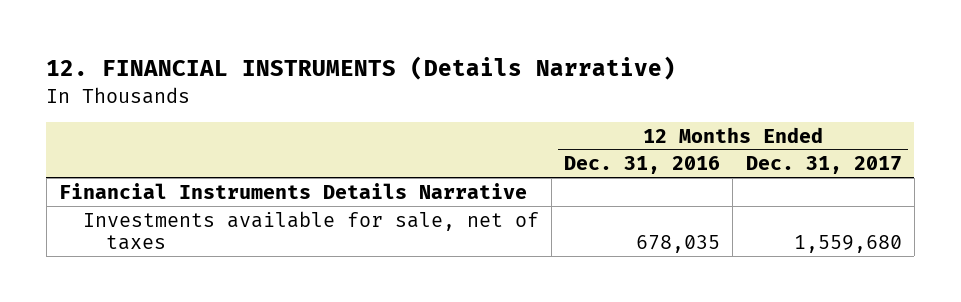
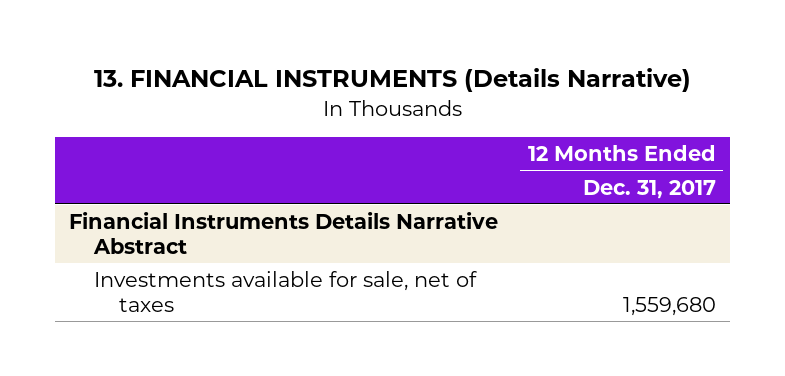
- 12. FINANCIAL INSTRUMENTS (Details Narrative)
+ 13. FINANCIAL INSTRUMENTS (Details Narrative)
- | 12 Months Ended Dec. 31, 2016 | 12 Months Ended Dec. 31, 2017
+ | 12 Months Ended Dec. 31, 2017
- Financial Instruments Details Narrative
+ Financial Instruments Details Narrative Abstract

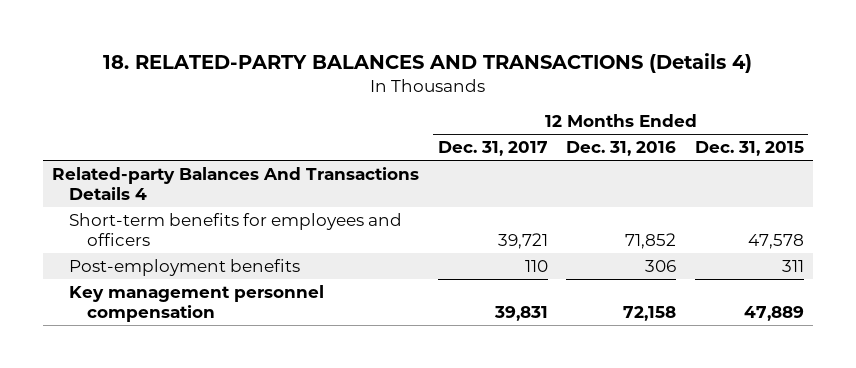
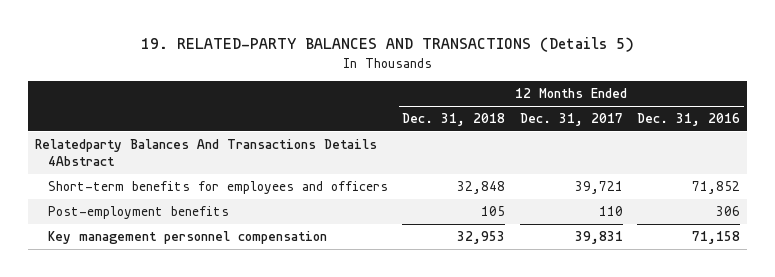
- 18. RELATED-PARTY BALANCES AND TRANSACTIONS (Details 4)
+ 19. RELATED-PARTY BALANCES AND TRANSACTIONS (Details 5)
- | 12 Months Ended Dec. 31, 2017 | 12 Months Ended Dec. 31, 2016 | 12 Months Ended Dec. 31, 2015
+ | 12 Months Ended Dec. 31, 2018 | 12 Months Ended Dec. 31, 2017 | 12 Months Ended Dec. 31, 2016
- Related-party Balances And Transactions Details 4
+ Relatedparty Balances And Transactions Details 4Abstract
- Key management personnel compensation | 39,831 | 72,158 | 47,889
+ Key management personnel compensation | 32,953 | 39,831 | 71,158

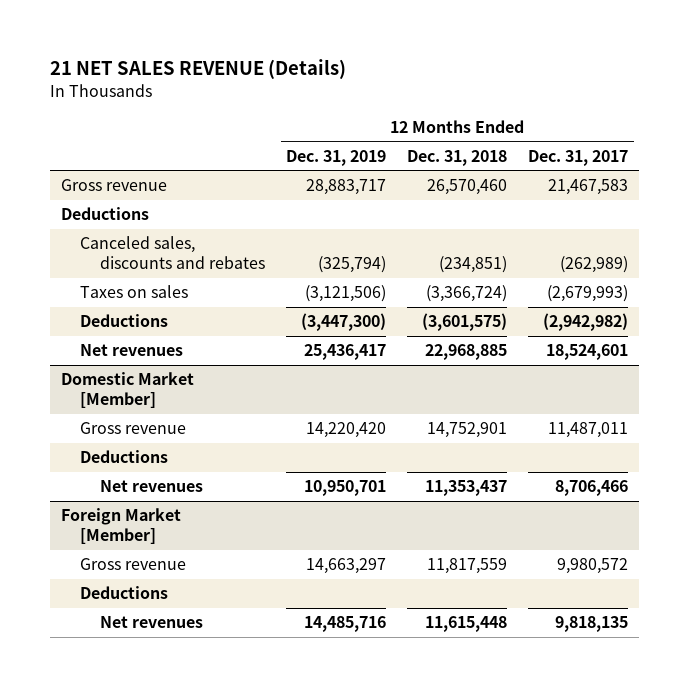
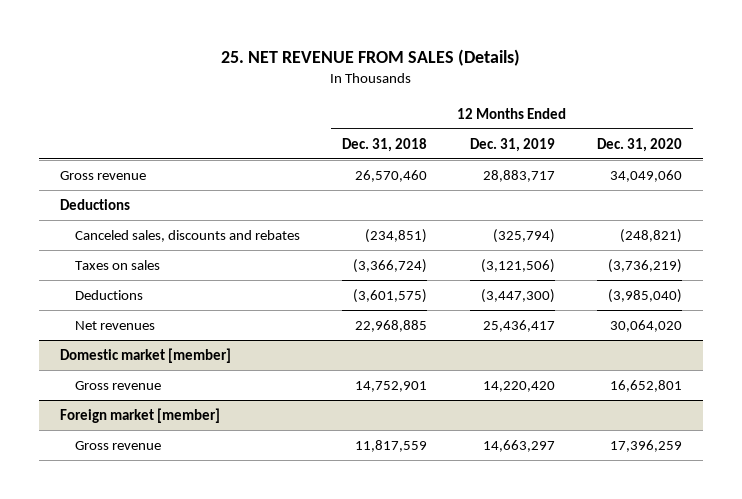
- 21 NET SALES REVENUE (Details)
+ 25. NET REVENUE FROM SALES (Details)
- | 12 Months Ended Dec. 31, 2019 | 12 Months Ended Dec. 31, 2018 | 12 Months Ended Dec. 31, 2017
+ | 12 Months Ended Dec. 31, 2018 | 12 Months Ended Dec. 31, 2019 | 12 Months Ended Dec. 31, 2020
- Domestic Market [Member]
+ Domestic market [member]
- Deductions
- Net revenues | 10,950,701 | 11,353,437 | 8,706,466
- Foreign Market [Member]
+ Foreign market [member]
- Deductions
- Net revenues | 14,485,716 | 11,615,448 | 9,818,135

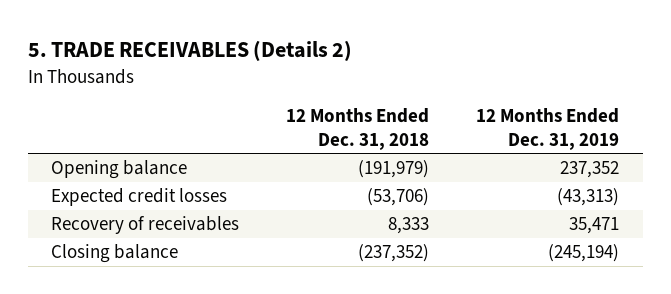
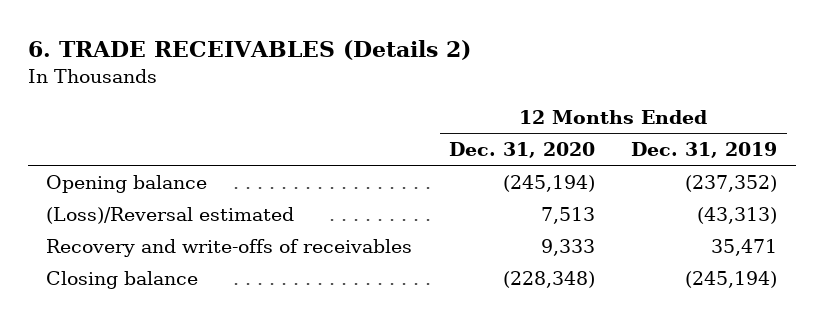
- 5. TRADE RECEIVABLES (Details 2)
+ 6. TRADE RECEIVABLES (Details 2)
- | 12 Months Ended Dec. 31, 2018 | 12 Months Ended Dec. 31, 2019
+ | 12 Months Ended Dec. 31, 2020 | 12 Months Ended Dec. 31, 2019
- Opening balance | (191,979) | 237,352
- Expected credit losses | (53,706) | (43,313)
- Recovery of receivables | 8,333 | 35,471
+ Opening balance | (245,194) | (237,352)
+ (Loss)/Reversal estimated | 7,513 | (43,313)
+ Recovery and write-offs of receivables | 9,333 | 35,471

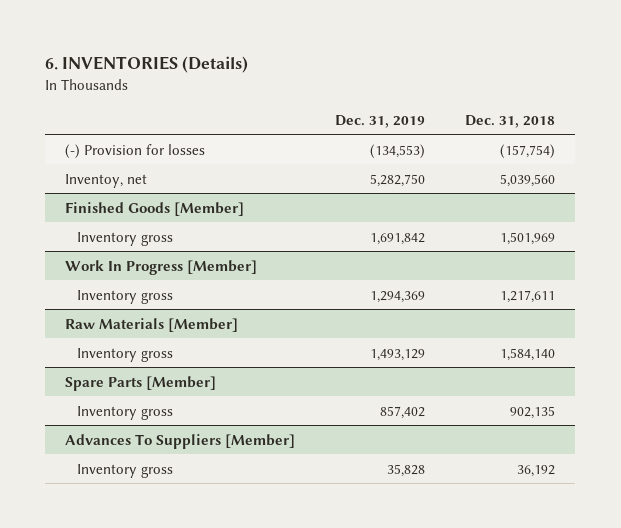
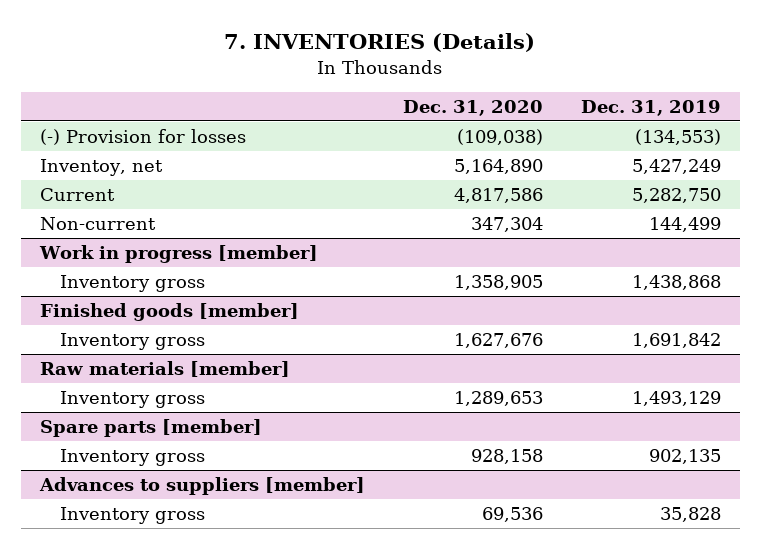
- 6. INVENTORIES (Details)
+ 7. INVENTORIES (Details)
- | Dec. 31, 2019 | Dec. 31, 2018
+ | Dec. 31, 2020 | Dec. 31, 2019
- Inventoy, net | 5,282,750 | 5,039,560
- Finished Goods [Member]
+ Inventoy, net | 5,164,890 | 5,427,249
+ Current | 4,817,586 | 5,282,750
+ Non-current | 347,304 | 144,499
+ Work in progress [member]
+ Inventory gross | 1,358,905 | 1,438,868
+ Finished goods [member]
- Work In Progress [Member]
- Inventory gross | 1,294,369 | 1,217,611
- Raw Materials [Member]
+ Raw materials [member]
- Spare Parts [Member]
- Inventory gross | 857,402 | 902,135
- Advances To Suppliers [Member]
+ Spare parts [member]
+ Inventory gross | 928,158 | 902,135
+ Advances to suppliers [member]

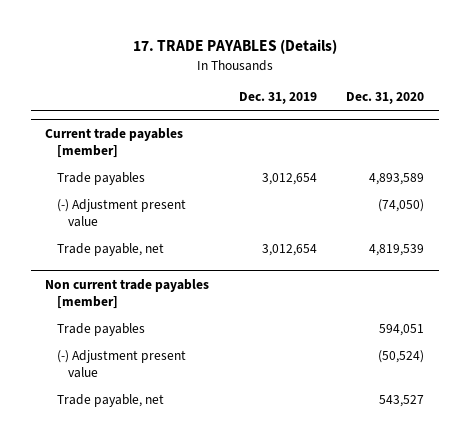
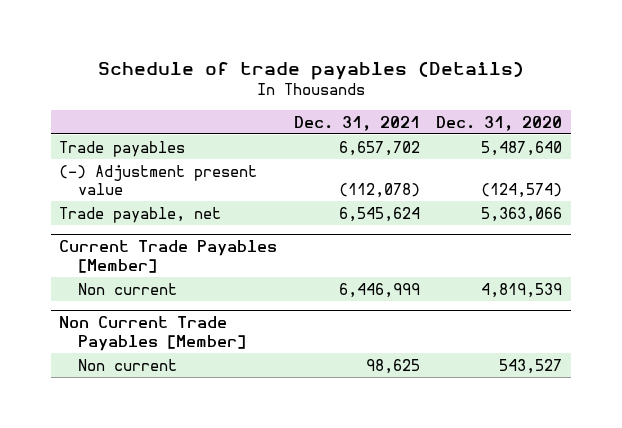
- 17. TRADE PAYABLES (Details)
+ Schedule of trade payables (Details)
- | Dec. 31, 2019 | Dec. 31, 2020
+ | Dec. 31, 2021 | Dec. 31, 2020
- Current trade payables [member]
- Trade payables | 3,012,654 | 4,893,589
- (-) Adjustment present value | | (74,050)
- Trade payable, net | 3,012,654 | 4,819,539
- Non current trade payables [member]
- Trade payables | | 594,051
- (-) Adjustment present value | | (50,524)
- Trade payable, net | | 543,527
+ Trade payables | 6,657,702 | 5,487,640
+ (-) Adjustment present value | (112,078) | (124,574)
+ Trade payable, net | 6,545,624 | 5,363,066
+ Current Trade Payables [Member]
+ Non current | 6,446,999 | 4,819,539
+ Non Current Trade Payables [Member]
+ Non current | 98,625 | 543,527

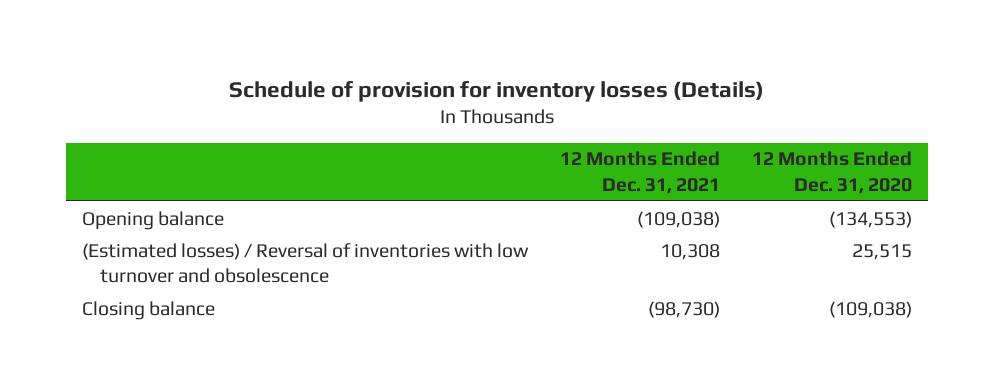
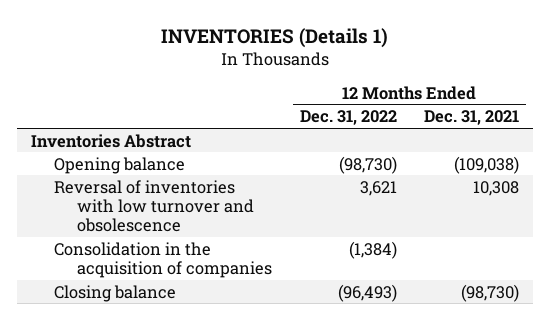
- Schedule of provision for inventory losses (Details)
+ INVENTORIES (Details 1)
- | 12 Months Ended Dec. 31, 2021 | 12 Months Ended Dec. 31, 2020
+ | 12 Months Ended Dec. 31, 2022 | 12 Months Ended Dec. 31, 2021
+ Inventories Abstract
- (Estimated losses) / Reversal of inventories with low turnover and obsolescence | 10,308 | 25,515
+ Reversal of inventories with low turnover and obsolescence | 3,621 | 10,308
+ Consolidation in the acquisition of companies | (1,384) |

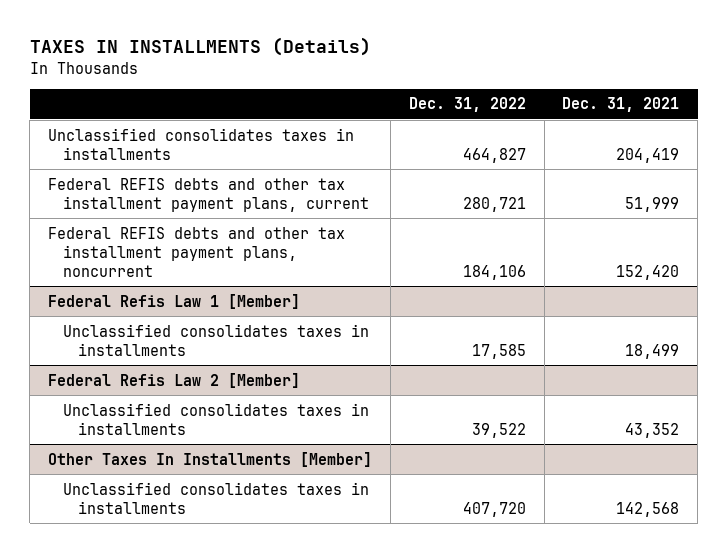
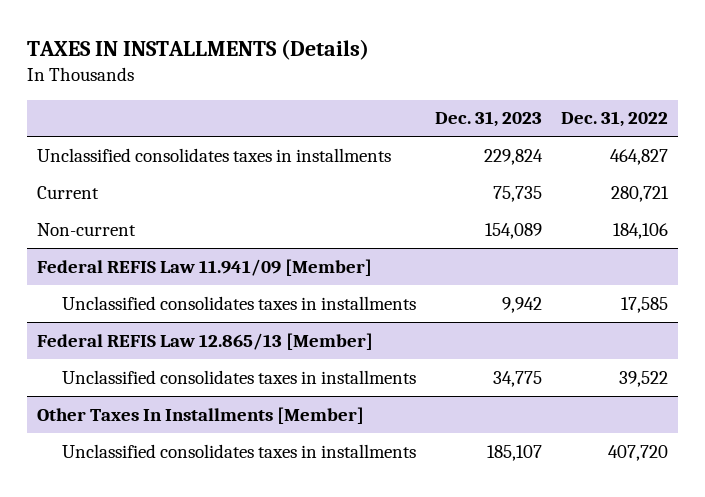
- | Dec. 31, 2022 | Dec. 31, 2021
+ | Dec. 31, 2023 | Dec. 31, 2022
- Federal REFIS debts and other tax installment payment plans, current | 280,721 | 51,999
- Federal REFIS debts and other tax installment payment plans, noncurrent | 184,106 | 152,420
- Federal Refis Law 1 [Member]
+ Current | 75,735 | 280,721
+ Non-current | 154,089 | 184,106
+ Federal REFIS Law 11.941/09 [Member]
- Federal Refis Law 2 [Member]
+ Federal REFIS Law 12.865/13 [Member]

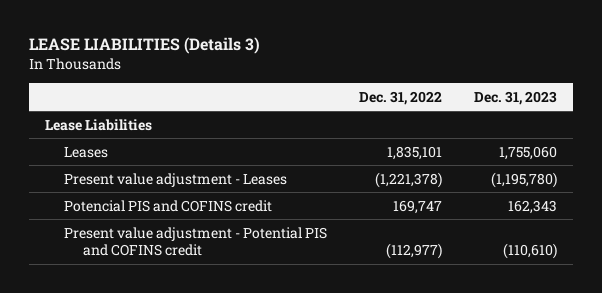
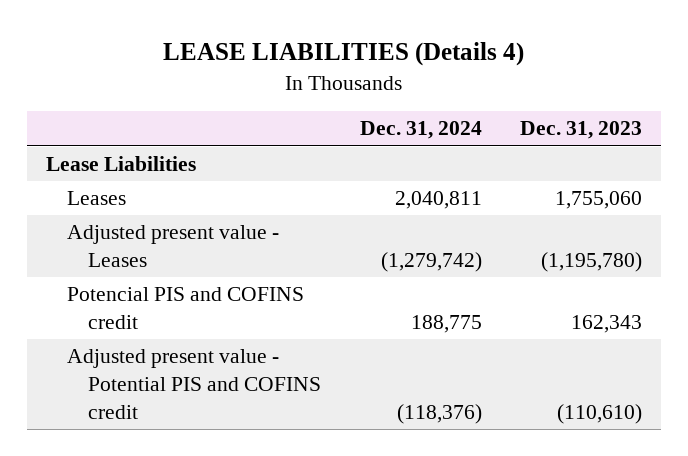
- LEASE LIABILITIES (Details 3)
+ LEASE LIABILITIES (Details 4)
- | Dec. 31, 2022 | Dec. 31, 2023
+ | Dec. 31, 2024 | Dec. 31, 2023
- Present value adjustment - Leases | (1,221,378) | (1,195,780)
+ Adjusted present value - Leases | (1,279,742) | (1,195,780)
- Present value adjustment - Potential PIS and COFINS credit | (112,977) | (110,610)
+ Adjusted present value - Potential PIS and COFINS credit | (118,376) | (110,610)

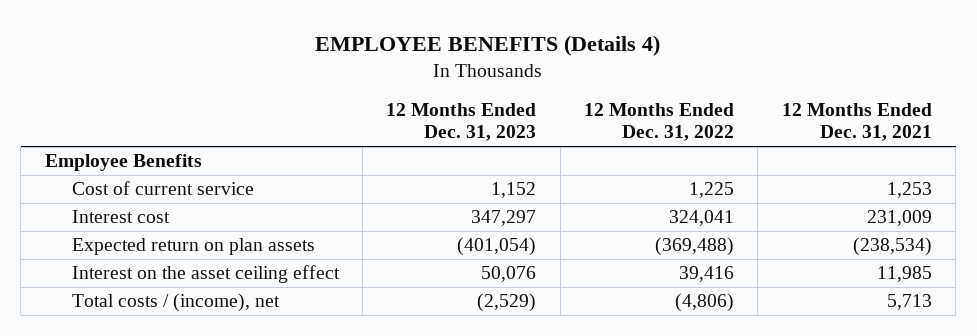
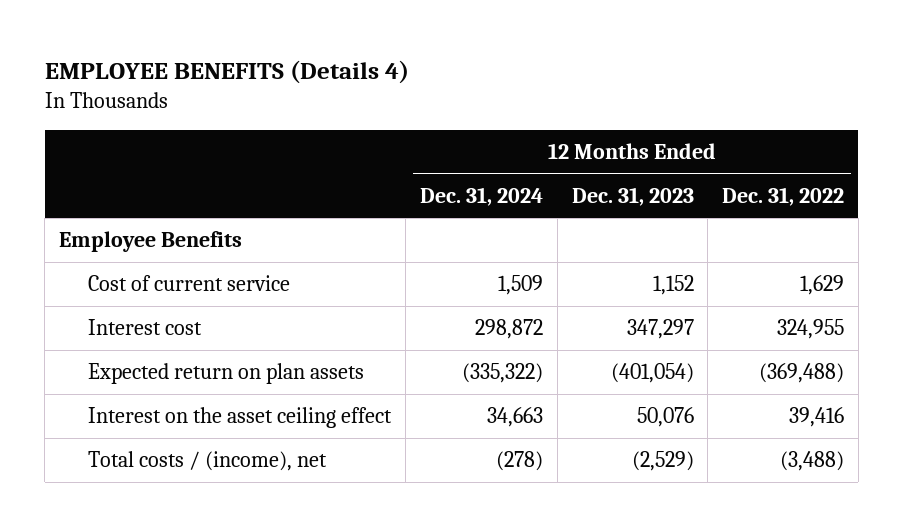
- | 12 Months Ended Dec. 31, 2023 | 12 Months Ended Dec. 31, 2022 | 12 Months Ended Dec. 31, 2021
+ | 12 Months Ended Dec. 31, 2024 | 12 Months Ended Dec. 31, 2023 | 12 Months Ended Dec. 31, 2022
- Cost of current service | 1,152 | 1,225 | 1,253
- Interest cost | 347,297 | 324,041 | 231,009
+ Cost of current service | 1,509 | 1,152 | 1,629
+ Interest cost | 298,872 | 347,297 | 324,955
- Total costs / (income), net | (2,529) | (4,806) | 5,713
+ Total costs / (income), net | (278) | (2,529) | (3,488)

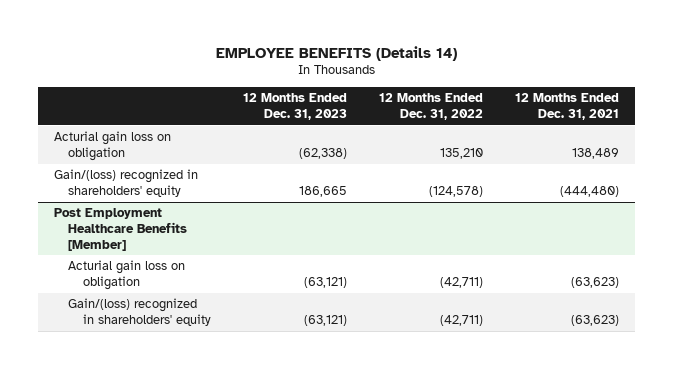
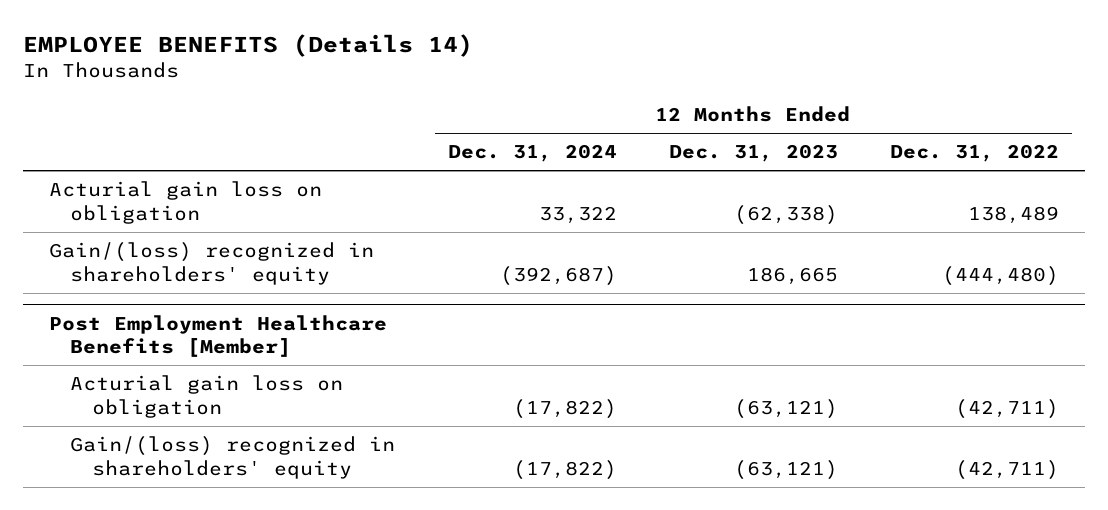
- | 12 Months Ended Dec. 31, 2023 | 12 Months Ended Dec. 31, 2022 | 12 Months Ended Dec. 31, 2021
+ | 12 Months Ended Dec. 31, 2024 | 12 Months Ended Dec. 31, 2023 | 12 Months Ended Dec. 31, 2022
- Acturial gain loss on obligation | (62,338) | 135,210 | 138,489
- Gain/(loss) recognized in shareholders' equity | 186,665 | (124,578) | (444,480)
+ Acturial gain loss on obligation | 33,322 | (62,338) | 138,489
+ Gain/(loss) recognized in shareholders' equity | (392,687) | 186,665 | (444,480)

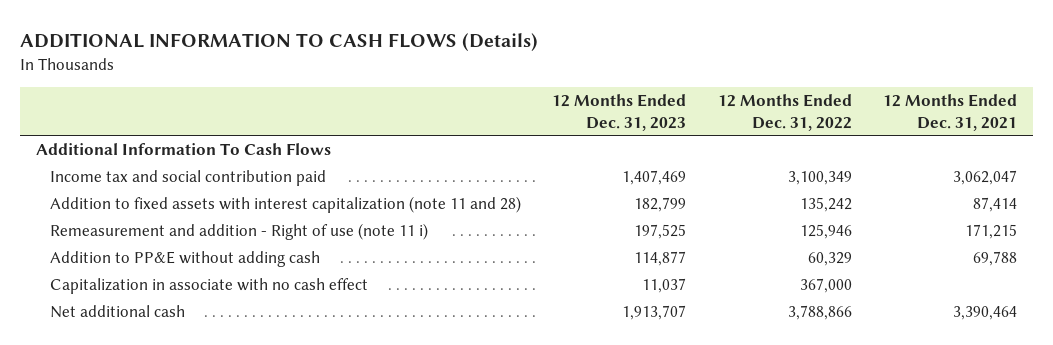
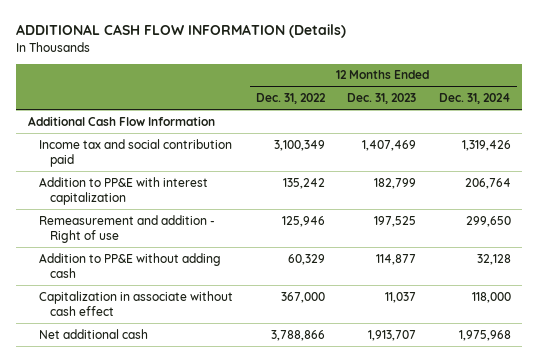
- ADDITIONAL INFORMATION TO CASH FLOWS (Details)
+ ADDITIONAL CASH FLOW INFORMATION (Details)
- | 12 Months Ended Dec. 31, 2023 | 12 Months Ended Dec. 31, 2022 | 12 Months Ended Dec. 31, 2021
+ | 12 Months Ended Dec. 31, 2022 | 12 Months Ended Dec. 31, 2023 | 12 Months Ended Dec. 31, 2024
- Additional Information To Cash Flows
+ Additional Cash Flow Information
- Addition to fixed assets with interest capitalization (note 11 and 28) | 182,799 | 135,242 | 87,414
- Remeasurement and addition - Right of use (note 11 i) | 197,525 | 125,946 | 171,215
+ Addition to PP&E with interest capitalization | 135,242 | 182,799 | 206,764
+ Remeasurement and addition - Right of use | 125,946 | 197,525 | 299,650
- Capitalization in associate with no cash effect | 11,037 | 367,000 |
+ Capitalization in associate without cash effect | 367,000 | 11,037 | 118,000

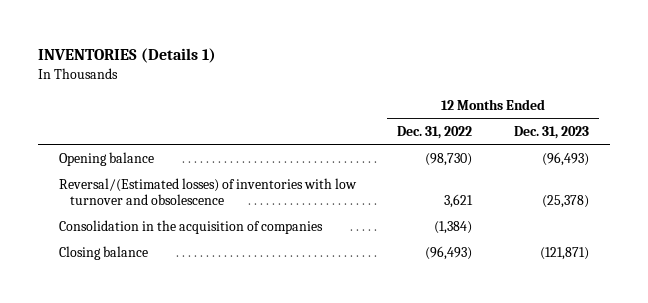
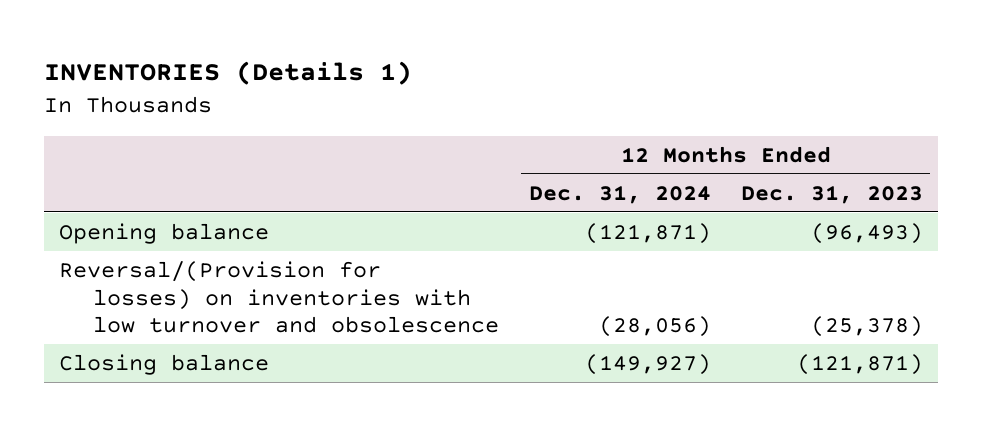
- | 12 Months Ended Dec. 31, 2022 | 12 Months Ended Dec. 31, 2023
+ | 12 Months Ended Dec. 31, 2024 | 12 Months Ended Dec. 31, 2023
- Reversal/(Estimated losses) of inventories with low turnover and obsolescence | 3,621 | (25,378)
- Consolidation in the acquisition of companies | (1,384) |
+ Reversal/(Provision for losses) on inventories with low turnover and obsolescence | (28,056) | (25,378)

